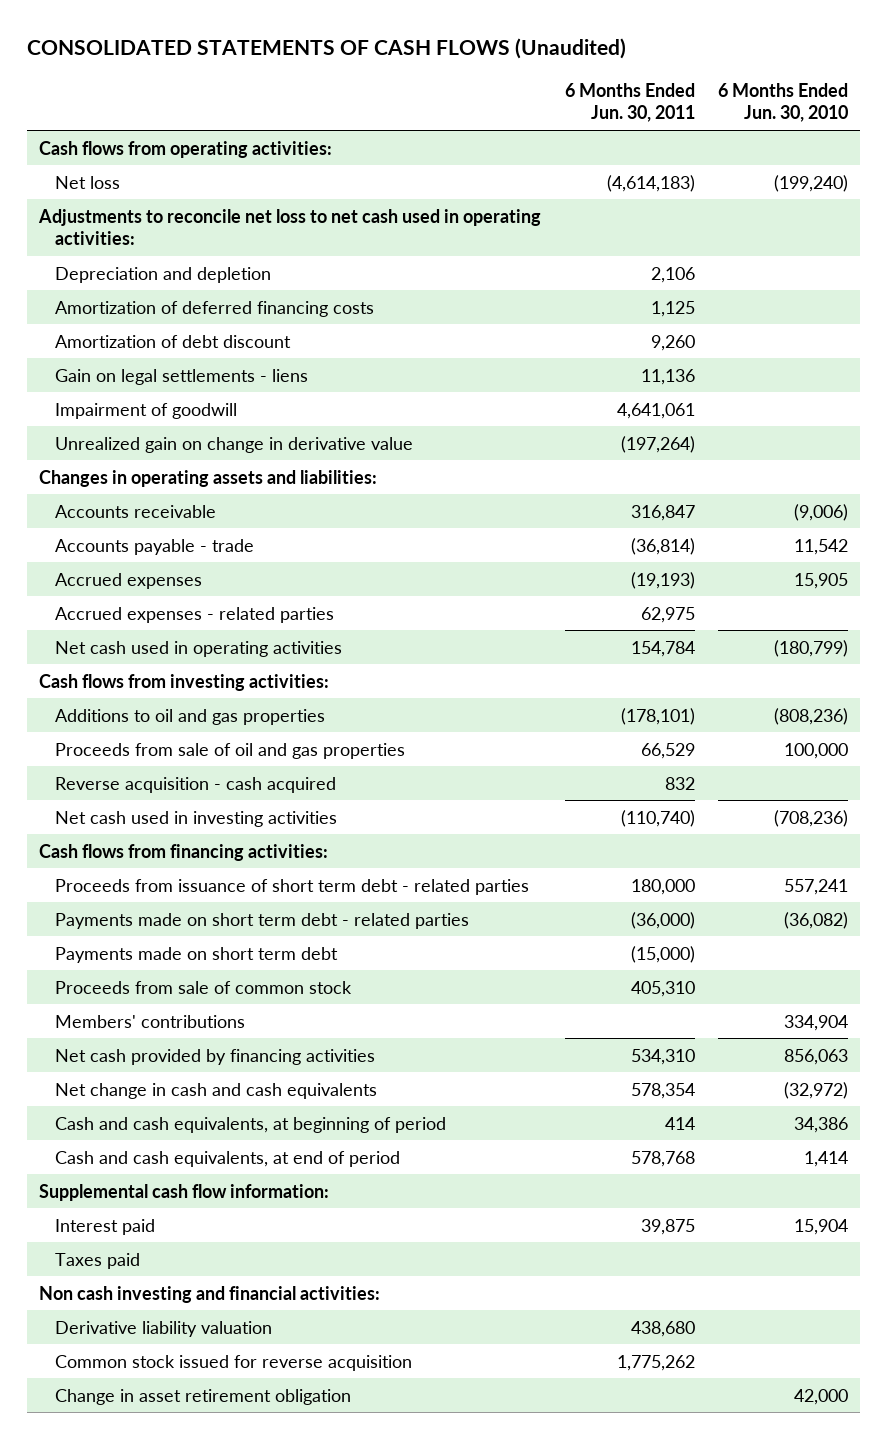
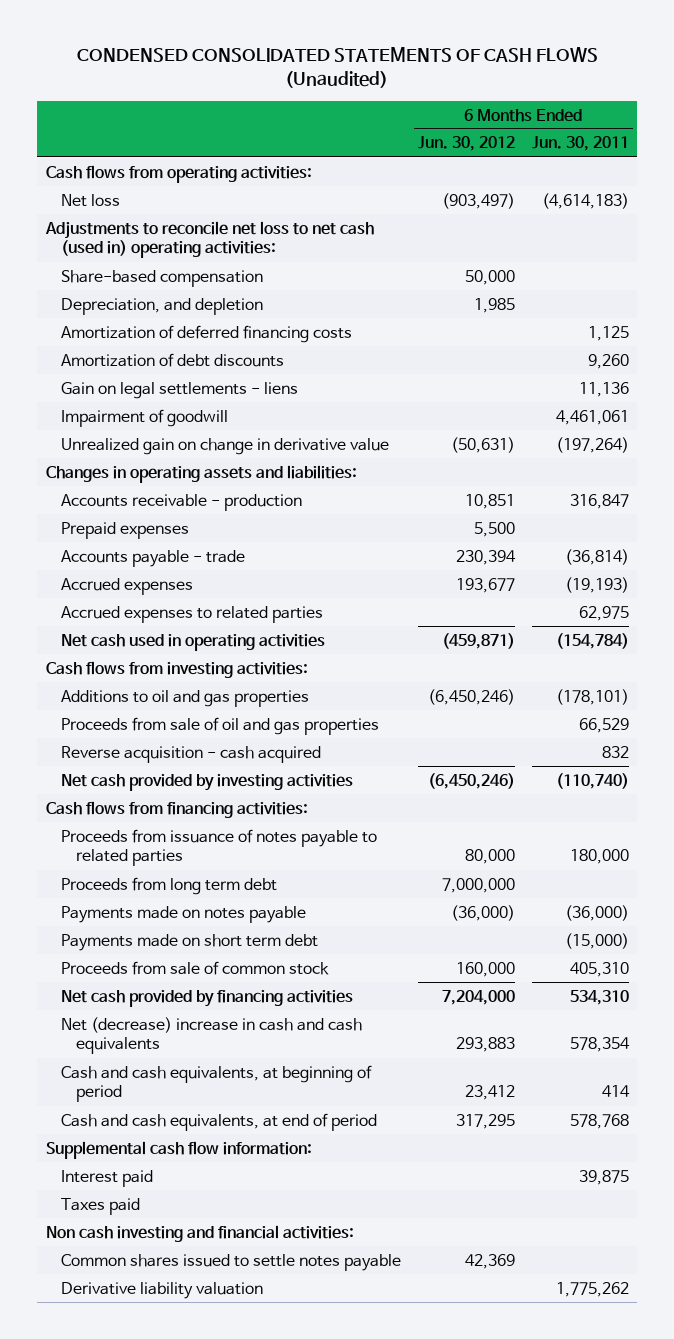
- CONSOLIDATED STATEMENTS OF CASH FLOWS (Unaudited)
+ CONDENSED CONSOLIDATED STATEMENTS OF CASH FLOWS (Unaudited)
- | 6 Months Ended Jun. 30, 2011 | 6 Months Ended Jun. 30, 2010
+ | 6 Months Ended Jun. 30, 2012 | 6 Months Ended Jun. 30, 2011
- Adjustments to reconcile net loss to net cash used in operating activities:
- Depreciation and depletion | 2,106 |
+ Adjustments to reconcile net loss to net cash (used in) operating activities:
+ Share-based compensation | 50,000 |
+ Depreciation, and depletion | 1,985 |
- Amortization of debt discount | 9,260 |
+ Amortization of debt discounts | | 9,260
- Impairment of goodwill | 4,641,061 |
+ Impairment of goodwill | | 4,461,061
- Accounts receivable | 316,847 | (9,006)
+ Accounts receivable - production | 10,851 | 316,847
+ Prepaid expenses | 5,500 |
- Accrued expenses - related parties | 62,975 |
- Net cash used in operating activities | 154,784 | (180,799)
+ Accrued expenses to related parties | | 62,975
+ Net cash used in operating activities | (459,871) | (154,784)
- Net cash used in investing activities | (110,740) | (708,236)
+ Net cash provided by investing activities | (6,450,246) | (110,740)
- Proceeds from issuance of short term debt - related parties | 180,000 | 557,241
- Payments made on short term debt - related parties | (36,000) | (36,082)
+ Proceeds from issuance of notes payable to related parties | 80,000 | 180,000
+ Proceeds from long term debt | 7,000,000 |
+ Payments made on notes payable | (36,000) | (36,000)
- Members' contributions | | 334,904
- Net change in cash and cash equivalents | 578,354 | (32,972)
+ Net (decrease) increase in cash and cash equivalents | 293,883 | 578,354
- Derivative liability valuation | 438,680 |
- Common stock issued for reverse acquisition | 1,775,262 |
- Change in asset retirement obligation | | 42,000
+ Common shares issued to settle notes payable | 42,369 |
+ Derivative liability valuation | | 1,775,262

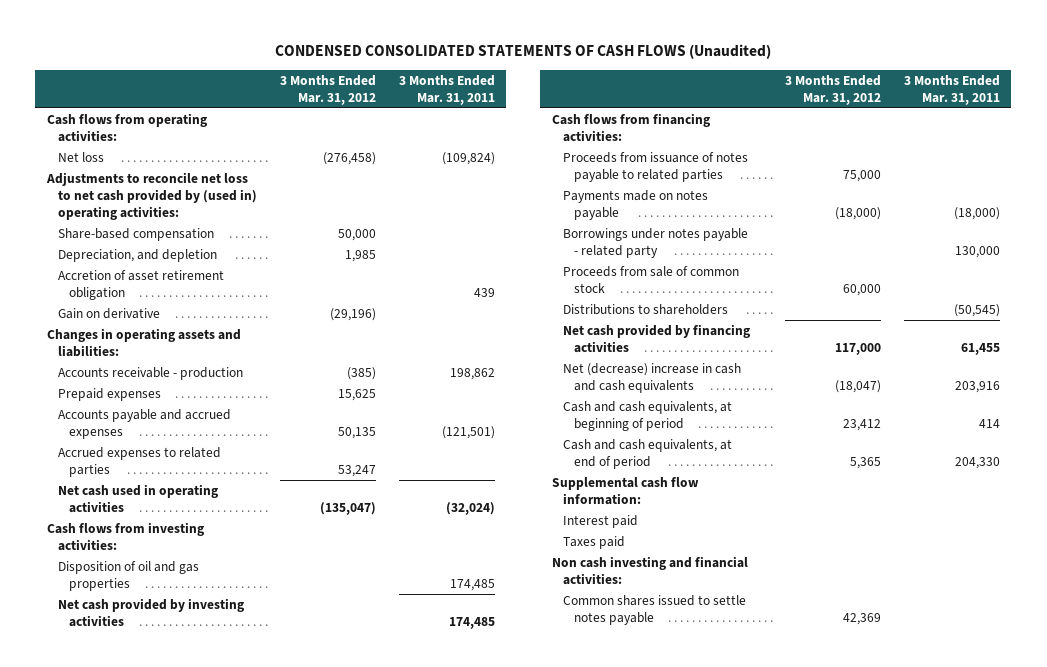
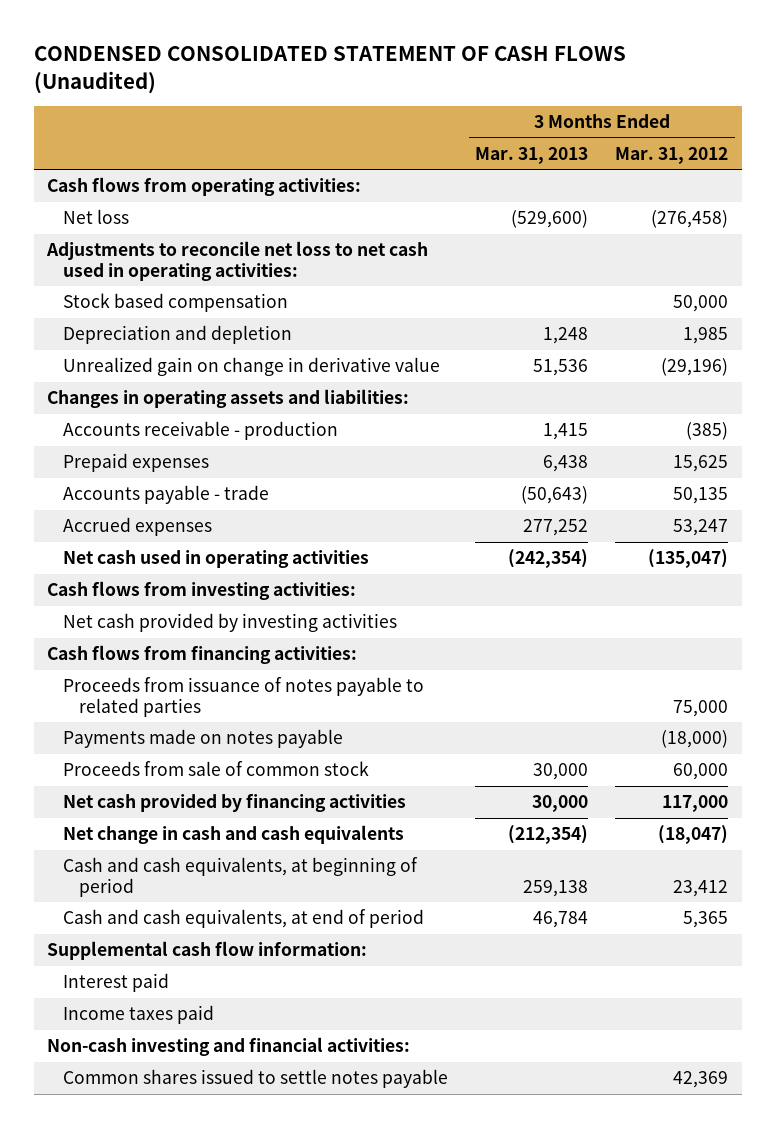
- CONDENSED CONSOLIDATED STATEMENTS OF CASH FLOWS (Unaudited)
+ CONDENSED CONSOLIDATED STATEMENT OF CASH FLOWS (Unaudited)
- | 3 Months Ended Mar. 31, 2012 | 3 Months Ended Mar. 31, 2011
+ | 3 Months Ended Mar. 31, 2013 | 3 Months Ended Mar. 31, 2012
- Adjustments to reconcile net loss to net cash provided by (used in) operating activities:
- Share-based compensation | 50,000 |
- Depreciation, and depletion | 1,985 |
- Accretion of asset retirement obligation | | 439
- Gain on derivative | (29,196) |
+ Adjustments to reconcile net loss to net cash used in operating activities:
+ Stock based compensation | | 50,000
+ Depreciation and depletion | 1,248 | 1,985
+ Unrealized gain on change in derivative value | 51,536 | (29,196)
- Accounts payable and accrued expenses | 50,135 | (121,501)
- Accrued expenses to related parties | 53,247 |
+ Accounts payable - trade | (50,643) | 50,135
+ Accrued expenses | 277,252 | 53,247
- Disposition of oil and gas properties | | 174,485
- Borrowings under notes payable - related party | | 130,000
- Distributions to shareholders | | (50,545)
- Net (decrease) increase in cash and cash equivalents | (18,047) | 203,916
+ Net change in cash and cash equivalents | (212,354) | (18,047)
- Taxes paid
- Non cash investing and financial activities:
+ Income taxes paid
+ Non-cash investing and financial activities:

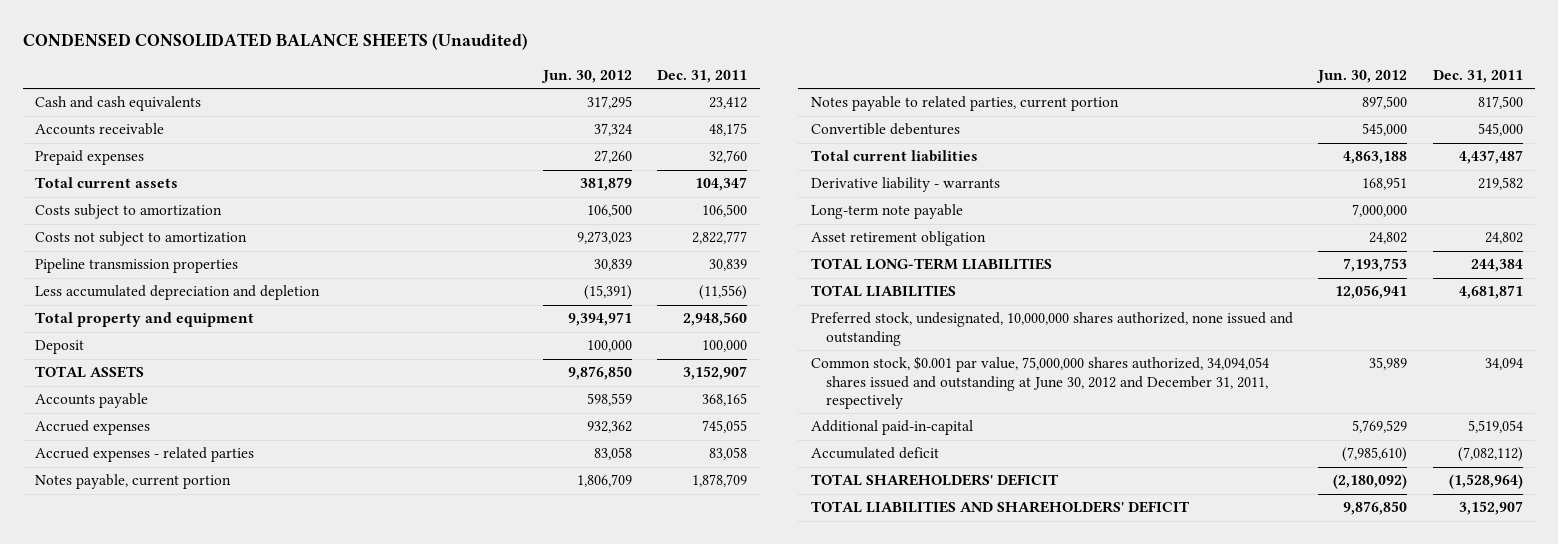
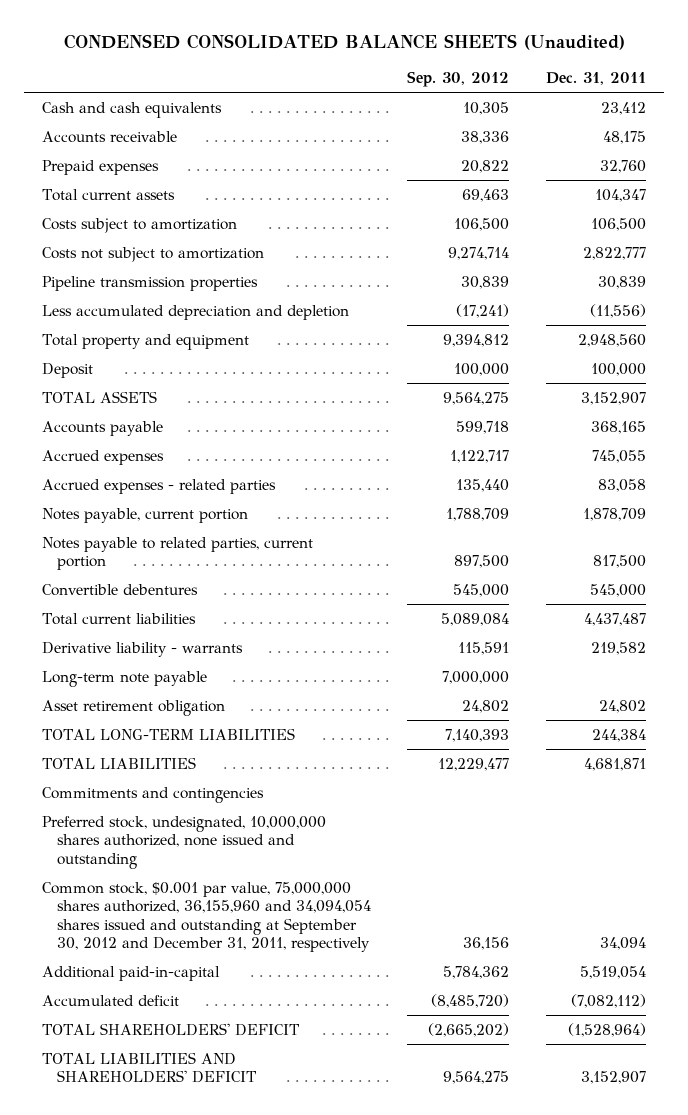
- | Jun. 30, 2012 | Dec. 31, 2011
+ | Sep. 30, 2012 | Dec. 31, 2011
+ Commitments and contingencies
- Common stock, $0.001 par value, 75,000,000 shares authorized, 34,094,054 shares issued and outstanding at June 30, 2012 and December 31, 2011, respectively | 35,989 | 34,094
+ Common stock, $0.001 par value, 75,000,000 shares authorized, 36,155,960 and 34,094,054 shares issued and outstanding at September 30, 2012 and December 31, 2011, respectively | 36,156 | 34,094

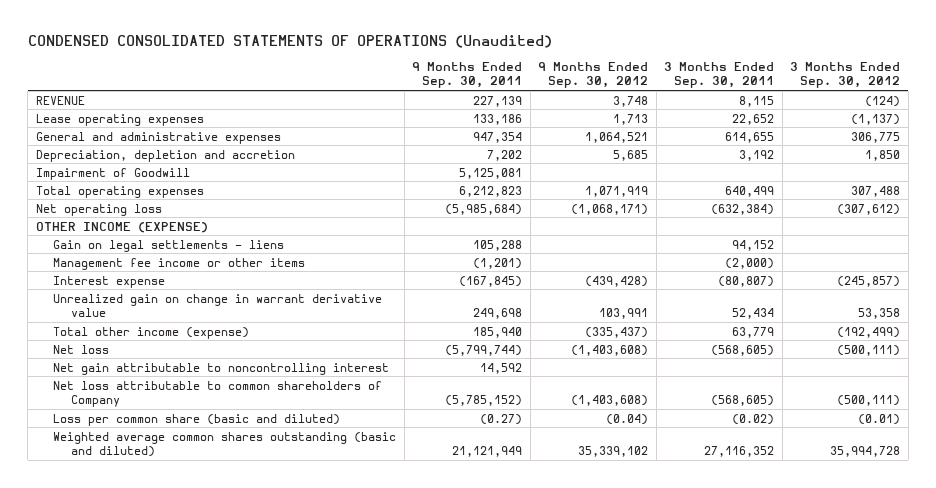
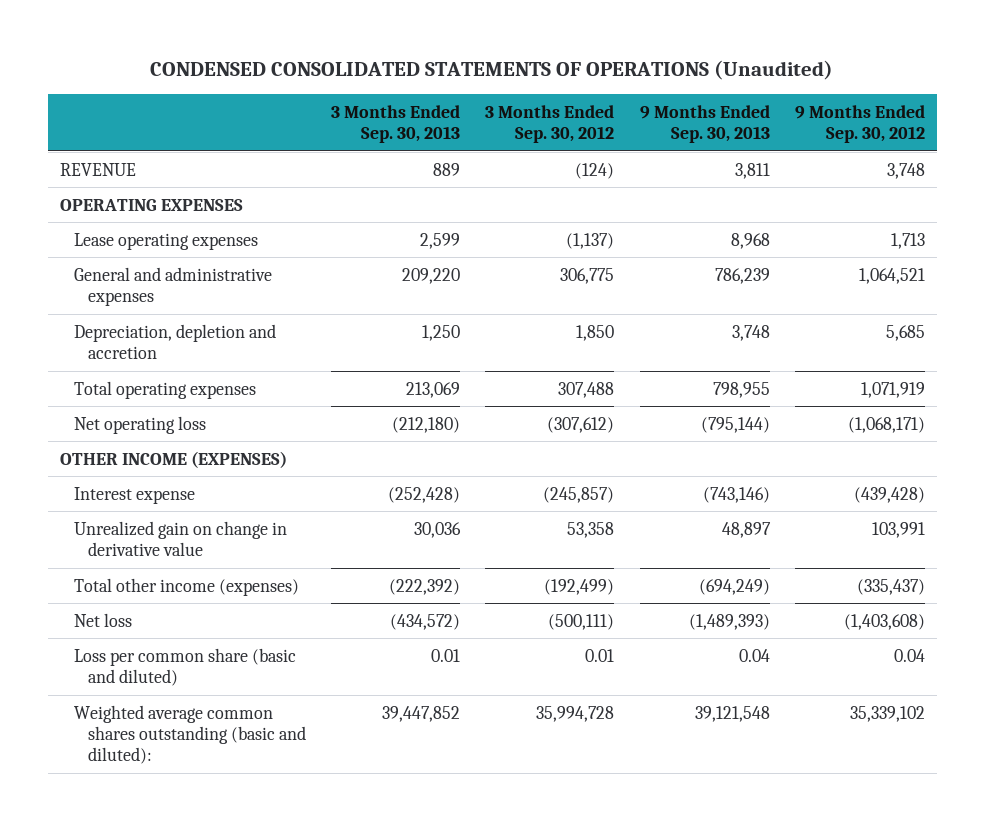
- | 9 Months Ended Sep. 30, 2011 | 9 Months Ended Sep. 30, 2012 | 3 Months Ended Sep. 30, 2011 | 3 Months Ended Sep. 30, 2012
+ | 3 Months Ended Sep. 30, 2013 | 3 Months Ended Sep. 30, 2012 | 9 Months Ended Sep. 30, 2013 | 9 Months Ended Sep. 30, 2012
+ OPERATING EXPENSES
- Impairment of Goodwill | 5,125,081 | | |
- OTHER INCOME (EXPENSE)
- Gain on legal settlements - liens | 105,288 | | 94,152 |
- Management fee income or other items | (1,201) | | (2,000) |
+ OTHER INCOME (EXPENSES)
- Unrealized gain on change in warrant derivative value | 249,698 | 103,991 | 52,434 | 53,358
- Total other income (expense) | 185,940 | (335,437) | 63,779 | (192,499)
+ Unrealized gain on change in derivative value | 30,036 | 53,358 | 48,897 | 103,991
+ Total other income (expenses) | (222,392) | (192,499) | (694,249) | (335,437)
- Net gain attributable to noncontrolling interest | 14,592 | | |
- Net loss attributable to common shareholders of Company | (5,785,152) | (1,403,608) | (568,605) | (500,111)
- Loss per common share (basic and diluted) | (0.27) | (0.04) | (0.02) | (0.01)
- Weighted average common shares outstanding (basic and diluted) | 21,121,949 | 35,339,102 | 27,116,352 | 35,994,728
+ Loss per common share (basic and diluted) | 0.01 | 0.01 | 0.04 | 0.04
+ Weighted average common shares outstanding (basic and diluted): | 39,447,852 | 35,994,728 | 39,121,548 | 35,339,102

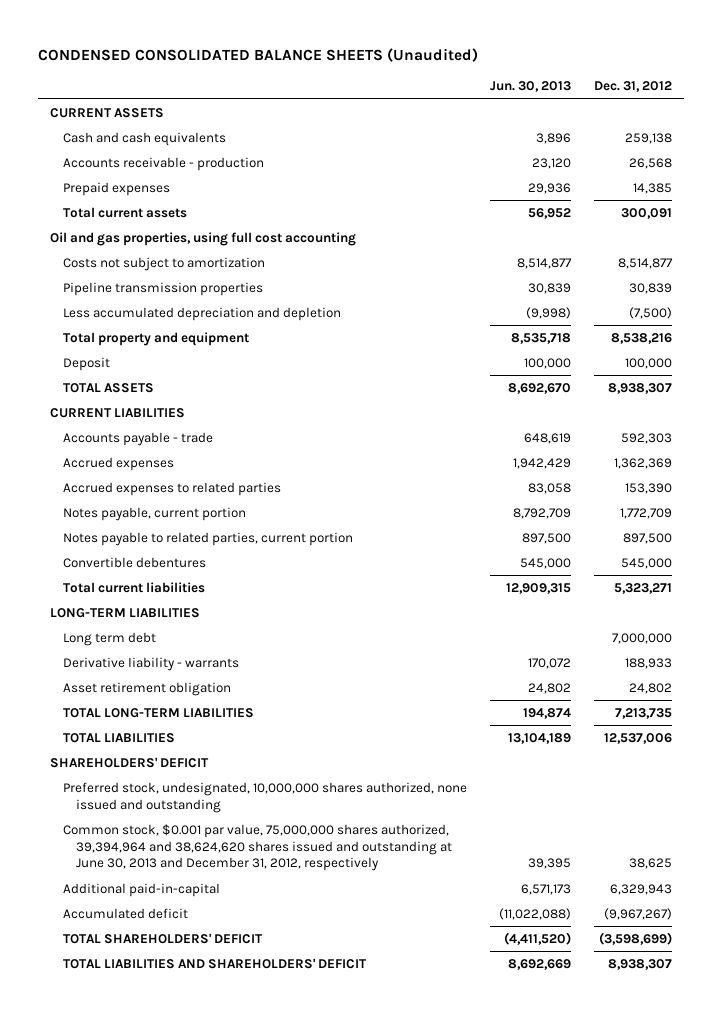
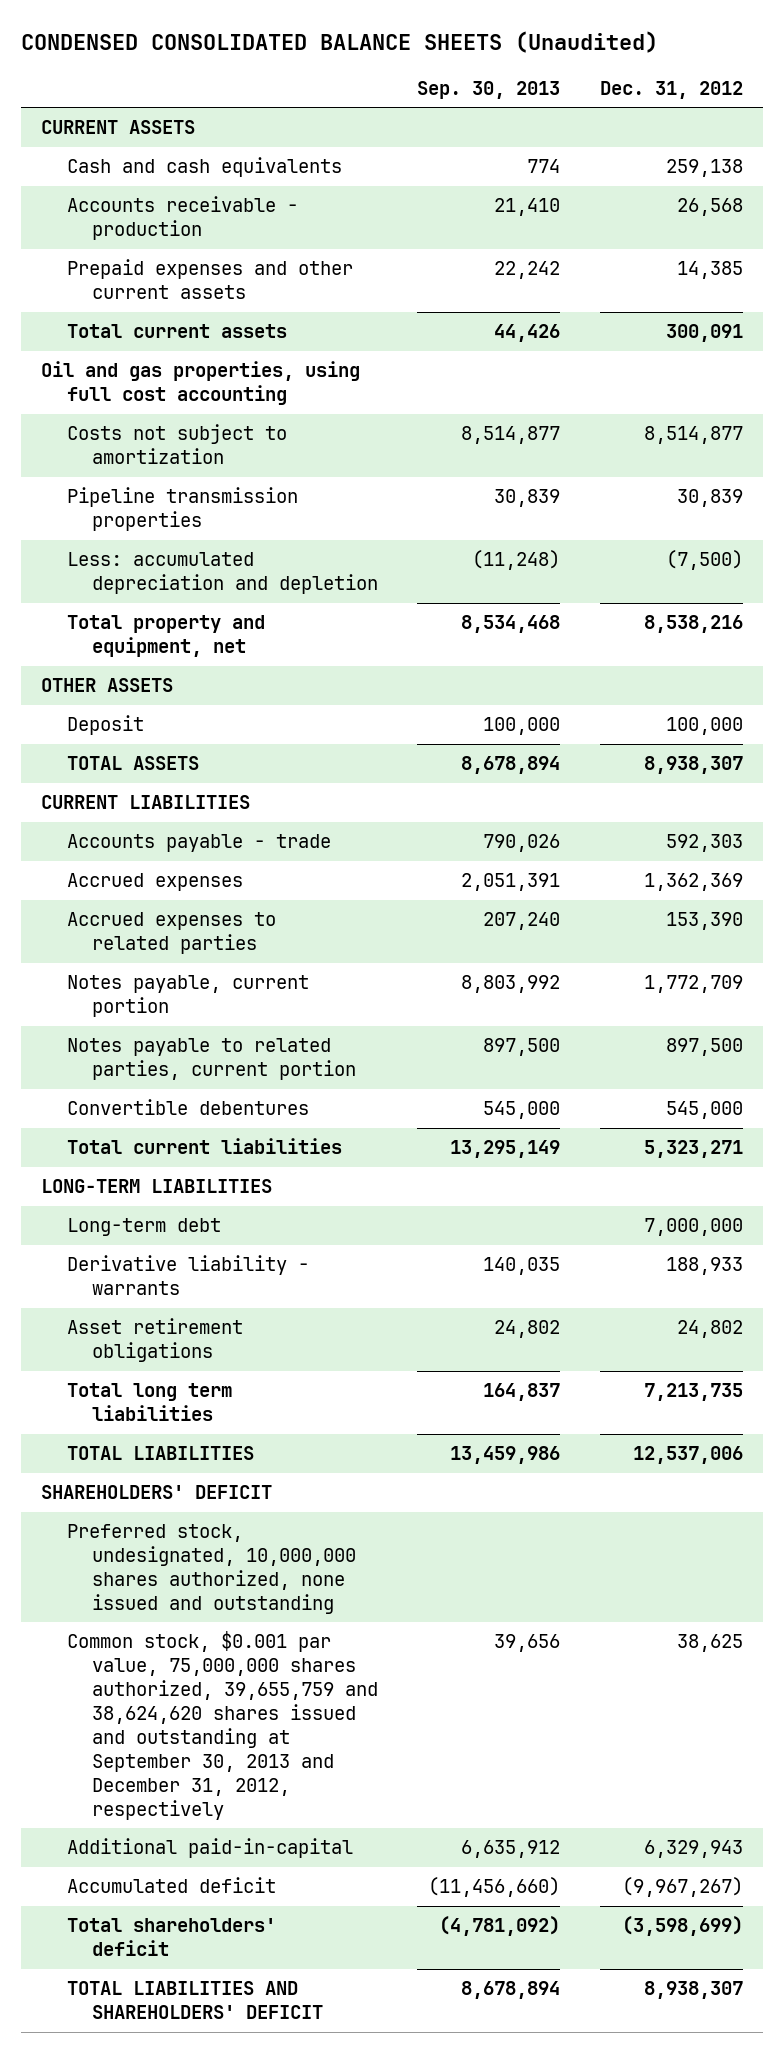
- | Jun. 30, 2013 | Dec. 31, 2012
+ | Sep. 30, 2013 | Dec. 31, 2012
- Prepaid expenses | 29,936 | 14,385
+ Prepaid expenses and other current assets | 22,242 | 14,385
- Less accumulated depreciation and depletion | (9,998) | (7,500)
- Total property and equipment | 8,535,718 | 8,538,216
+ Less: accumulated depreciation and depletion | (11,248) | (7,500)
+ Total property and equipment, net | 8,534,468 | 8,538,216
+ OTHER ASSETS
- Long term debt | | 7,000,000
+ Long-term debt | | 7,000,000
- Asset retirement obligation | 24,802 | 24,802
- TOTAL LONG-TERM LIABILITIES | 194,874 | 7,213,735
+ Asset retirement obligations | 24,802 | 24,802
+ Total long term liabilities | 164,837 | 7,213,735
- Common stock, $0.001 par value, 75,000,000 shares authorized, 39,394,964 and 38,624,620 shares issued and outstanding at June 30, 2013 and December 31, 2012, respectively | 39,395 | 38,625
+ Common stock, $0.001 par value, 75,000,000 shares authorized, 39,655,759 and 38,624,620 shares issued and outstanding at September 30, 2013 and December 31, 2012, respectively | 39,656 | 38,625
- TOTAL SHAREHOLDERS' DEFICIT | (4,411,520) | (3,598,699)
+ Total shareholders' deficit | (4,781,092) | (3,598,699)

